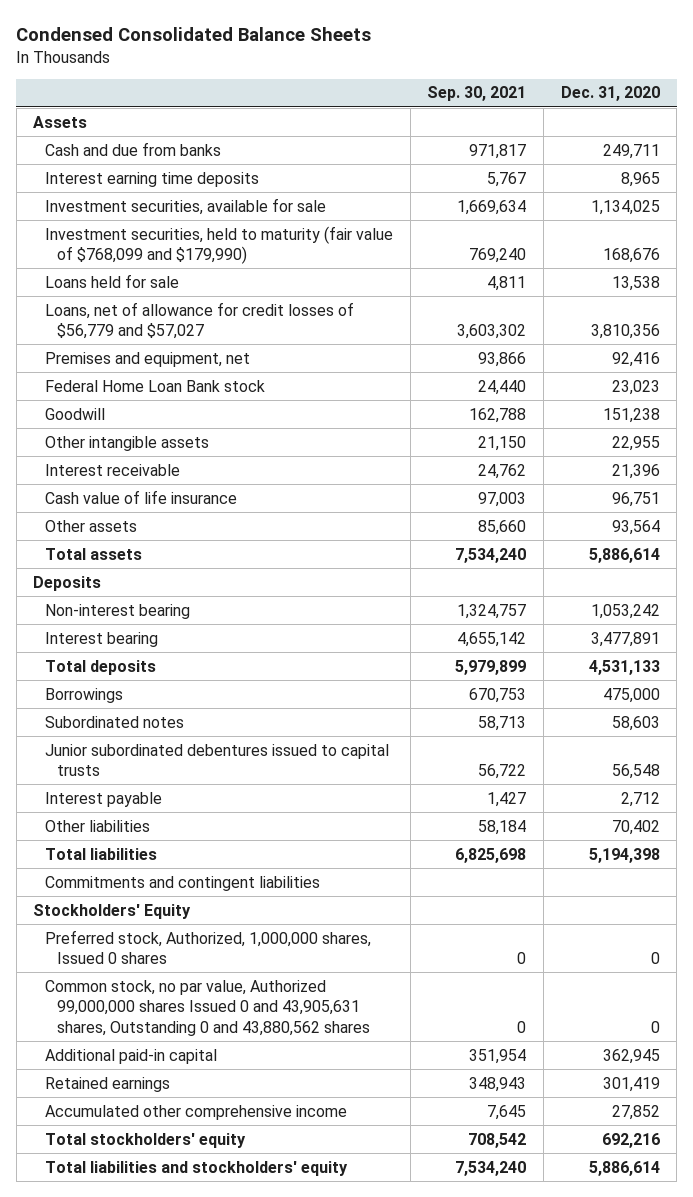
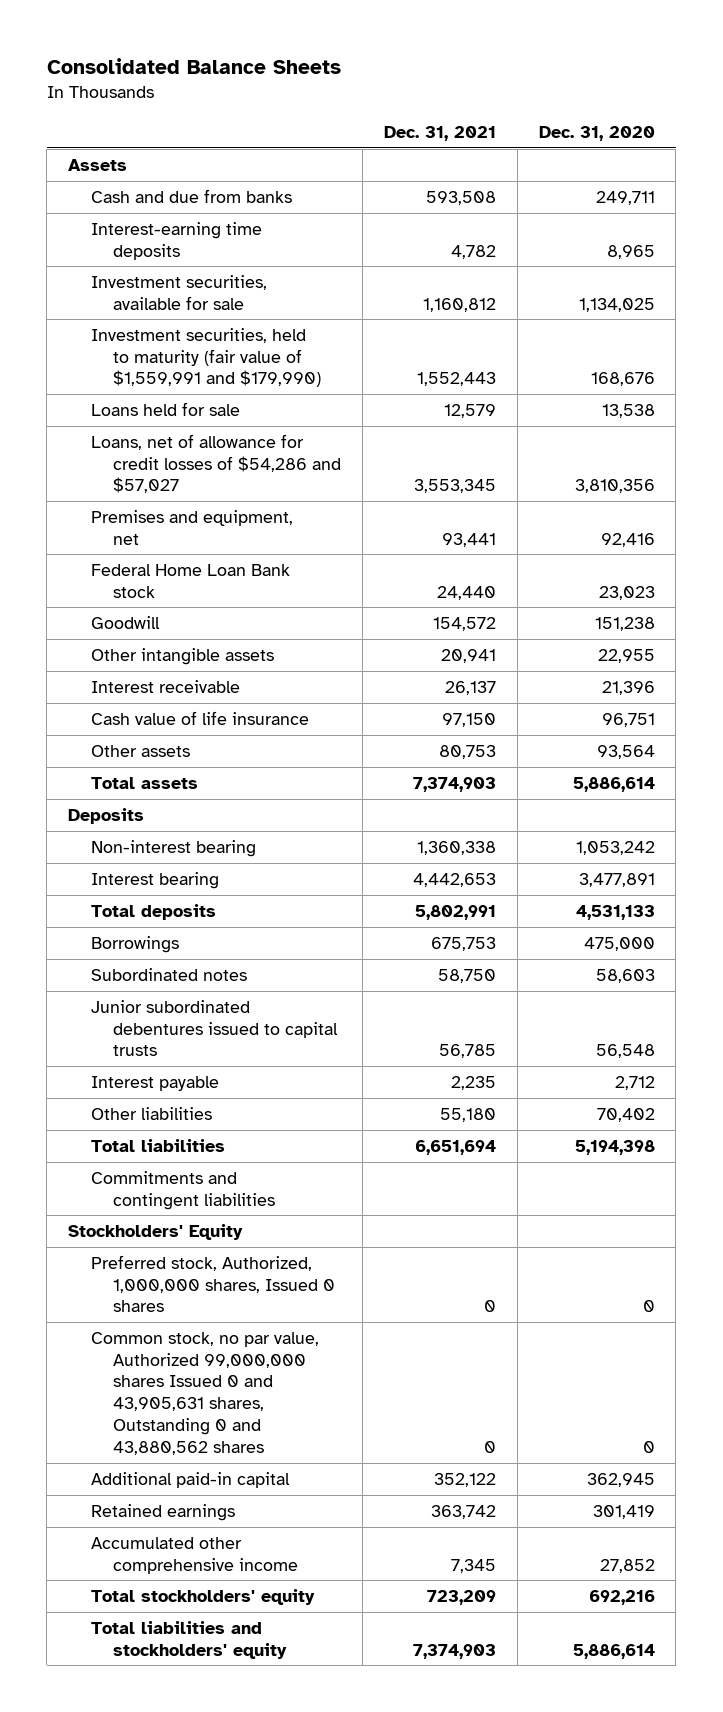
- Condensed Consolidated Balance Sheets
+ Consolidated Balance Sheets
- | Sep. 30, 2021 | Dec. 31, 2020
+ | Dec. 31, 2021 | Dec. 31, 2020
- Interest earning time deposits | 5,767 | 8,965
+ Interest-earning time deposits | 4,782 | 8,965
- Investment securities, held to maturity (fair value of $768,099 and $179,990) | 769,240 | 168,676
+ Investment securities, held to maturity (fair value of $1,559,991 and $179,990) | 1,552,443 | 168,676
- Loans, net of allowance for credit losses of $56,779 and $57,027 | 3,603,302 | 3,810,356
+ Loans, net of allowance for credit losses of $54,286 and $57,027 | 3,553,345 | 3,810,356

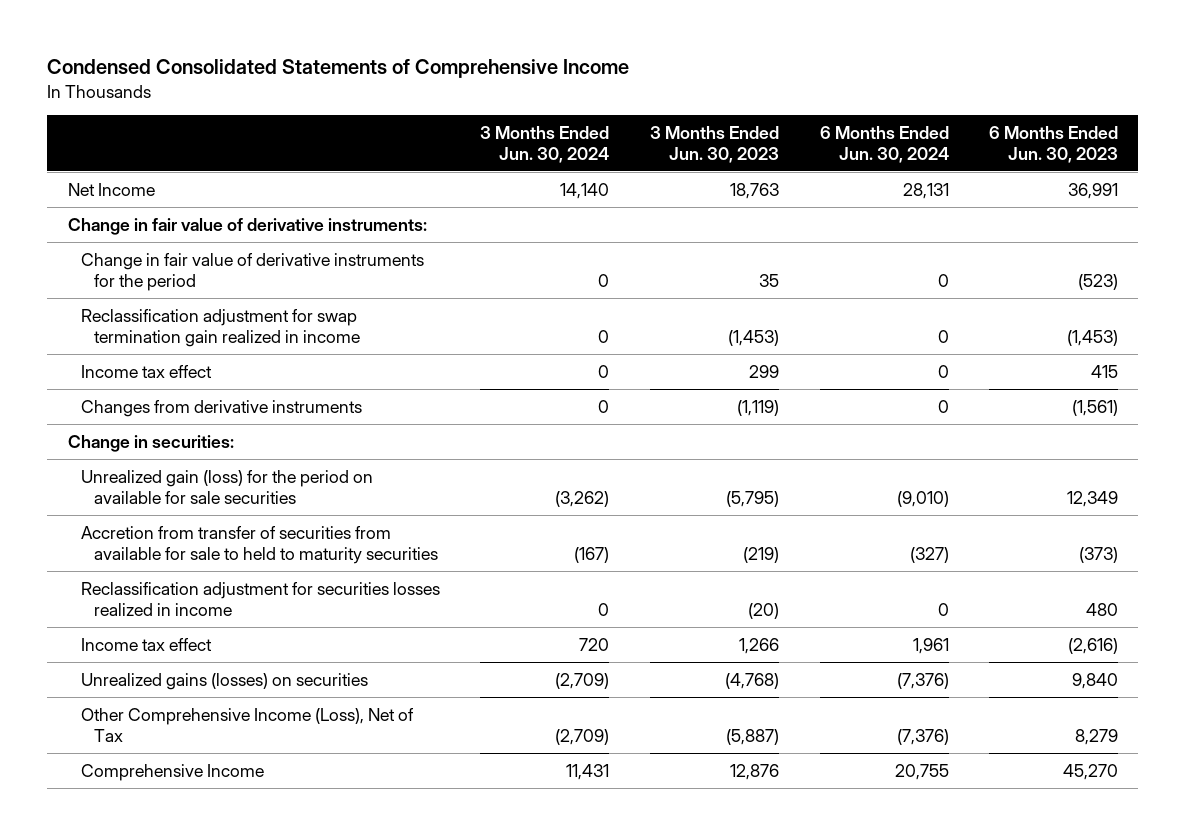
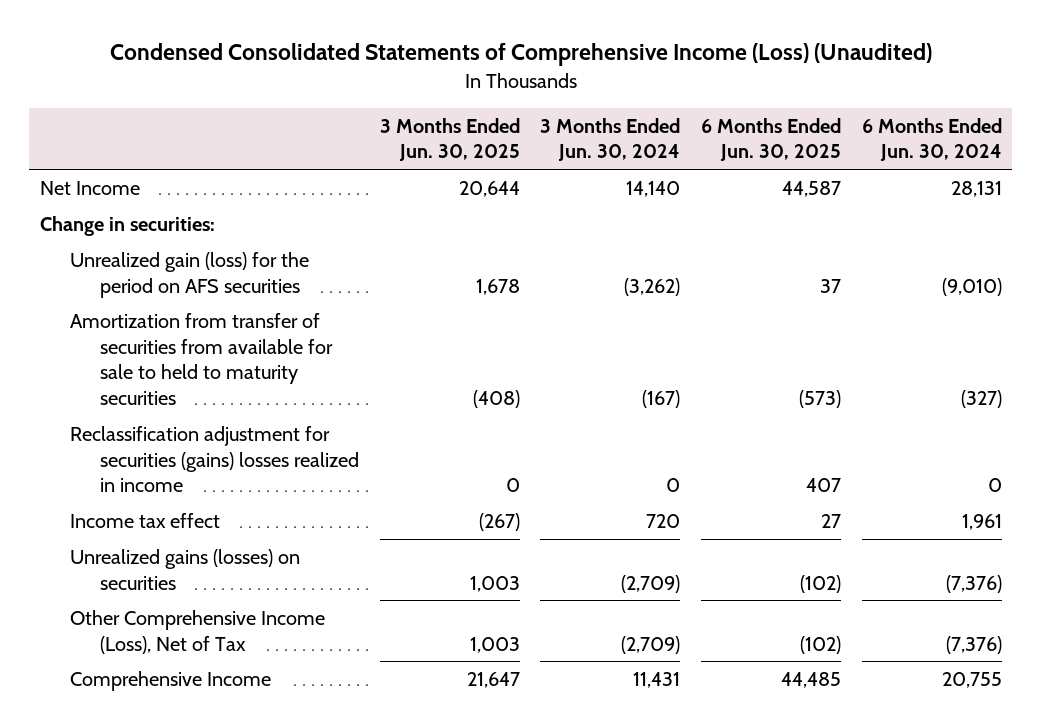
- Condensed Consolidated Statements of Comprehensive Income
+ Condensed Consolidated Statements of Comprehensive Income (Loss) (Unaudited)
- | 3 Months Ended Jun. 30, 2024 | 3 Months Ended Jun. 30, 2023 | 6 Months Ended Jun. 30, 2024 | 6 Months Ended Jun. 30, 2023
+ | 3 Months Ended Jun. 30, 2025 | 3 Months Ended Jun. 30, 2024 | 6 Months Ended Jun. 30, 2025 | 6 Months Ended Jun. 30, 2024
- Change in fair value of derivative instruments:
- Change in fair value of derivative instruments for the period | 0 | 35 | 0 | (523)
- Reclassification adjustment for swap termination gain realized in income | 0 | (1,453) | 0 | (1,453)
- Income tax effect | 0 | 299 | 0 | 415
- Changes from derivative instruments | 0 | (1,119) | 0 | (1,561)
- Unrealized gain (loss) for the period on available for sale securities | (3,262) | (5,795) | (9,010) | 12,349
- Accretion from transfer of securities from available for sale to held to maturity securities | (167) | (219) | (327) | (373)
- Reclassification adjustment for securities losses realized in income | 0 | (20) | 0 | 480
+ Unrealized gain (loss) for the period on AFS securities | 1,678 | (3,262) | 37 | (9,010)
+ Amortization from transfer of securities from available for sale to held to maturity securities | (408) | (167) | (573) | (327)
+ Reclassification adjustment for securities (gains) losses realized in income | 0 | 0 | 407 | 0

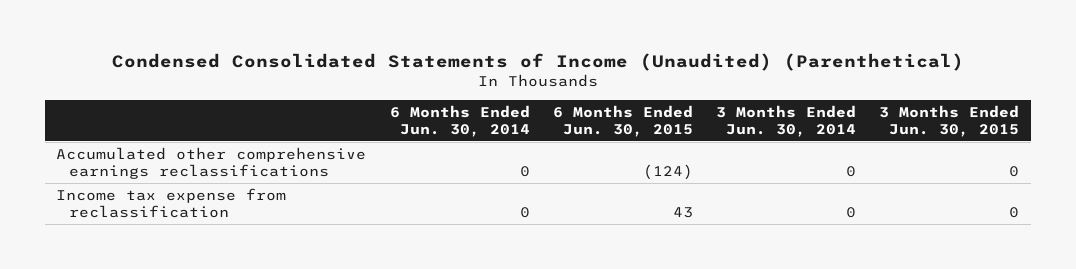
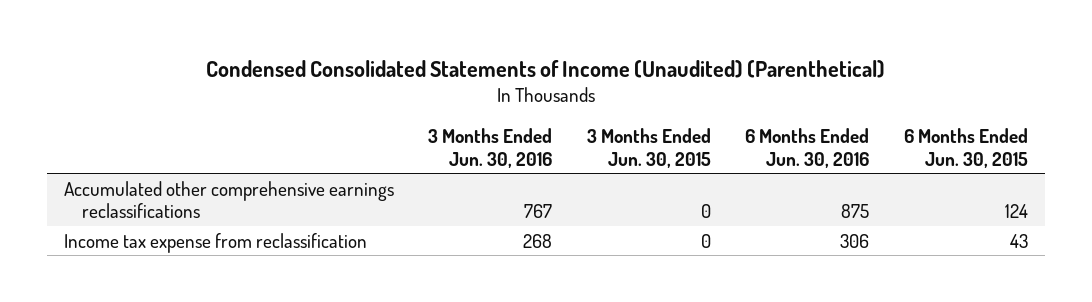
- | 6 Months Ended Jun. 30, 2014 | 6 Months Ended Jun. 30, 2015 | 3 Months Ended Jun. 30, 2014 | 3 Months Ended Jun. 30, 2015
+ | 3 Months Ended Jun. 30, 2016 | 3 Months Ended Jun. 30, 2015 | 6 Months Ended Jun. 30, 2016 | 6 Months Ended Jun. 30, 2015
- Accumulated other comprehensive earnings reclassifications | 0 | (124) | 0 | 0
+ Accumulated other comprehensive earnings reclassifications | 767 | 0 | 875 | 124

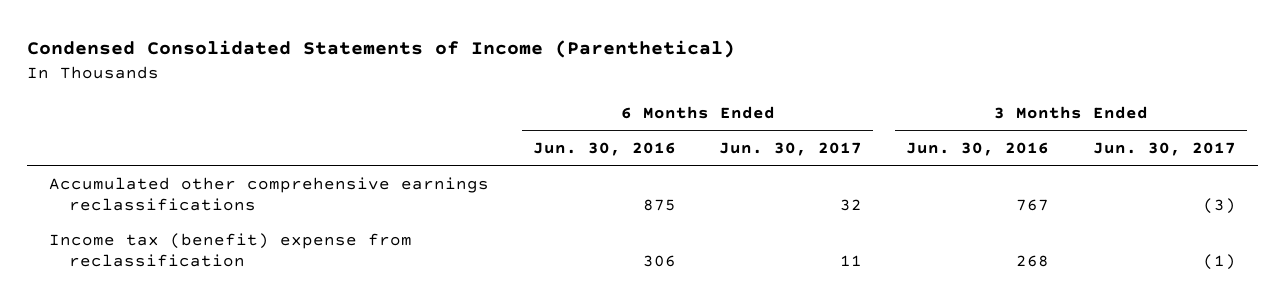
- Condensed Consolidated Statements of Income (Unaudited) (Parenthetical)
+ Condensed Consolidated Statements of Income (Parenthetical)
- | 3 Months Ended Jun. 30, 2016 | 3 Months Ended Jun. 30, 2015 | 6 Months Ended Jun. 30, 2016 | 6 Months Ended Jun. 30, 2015
+ | 6 Months Ended Jun. 30, 2016 | 6 Months Ended Jun. 30, 2017 | 3 Months Ended Jun. 30, 2016 | 3 Months Ended Jun. 30, 2017
- Income tax expense from reclassification | 268 | 0 | 306 | 43
+ Income tax (benefit) expense from reclassification | 306 | 11 | 268 | (1)

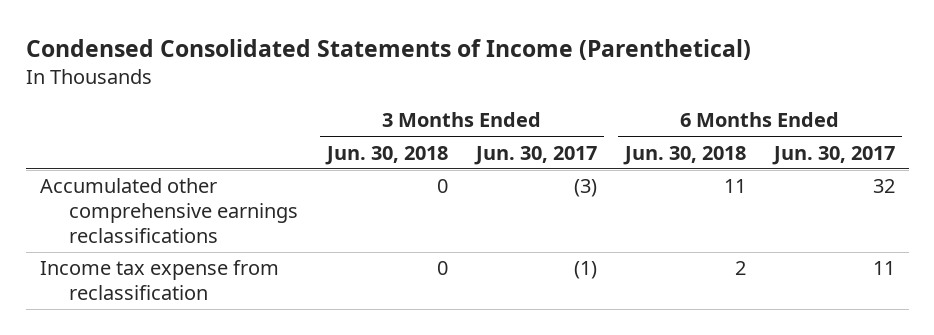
- | 6 Months Ended Jun. 30, 2016 | 6 Months Ended Jun. 30, 2017 | 3 Months Ended Jun. 30, 2016 | 3 Months Ended Jun. 30, 2017
+ | 3 Months Ended Jun. 30, 2018 | 3 Months Ended Jun. 30, 2017 | 6 Months Ended Jun. 30, 2018 | 6 Months Ended Jun. 30, 2017
- Income tax (benefit) expense from reclassification | 306 | 11 | 268 | (1)
+ Income tax expense from reclassification | 0 | (1) | 2 | 11

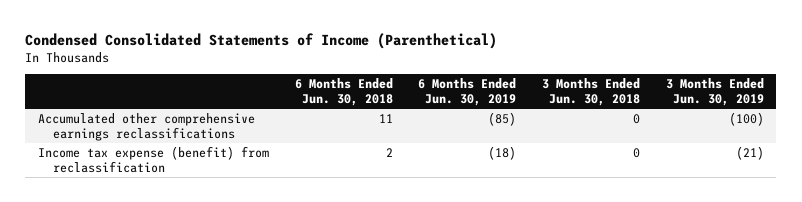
- | 3 Months Ended Jun. 30, 2018 | 3 Months Ended Jun. 30, 2017 | 6 Months Ended Jun. 30, 2018 | 6 Months Ended Jun. 30, 2017
+ | 6 Months Ended Jun. 30, 2018 | 6 Months Ended Jun. 30, 2019 | 3 Months Ended Jun. 30, 2018 | 3 Months Ended Jun. 30, 2019
- Income tax expense from reclassification | 0 | (1) | 2 | 11
+ Income tax expense (benefit) from reclassification | 2 | (18) | 0 | (21)

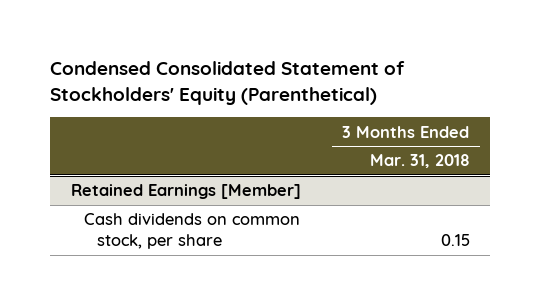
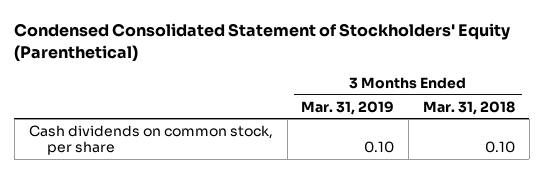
- | 3 Months Ended Mar. 31, 2018
+ | 3 Months Ended Mar. 31, 2019 | 3 Months Ended Mar. 31, 2018
- Retained Earnings [Member]
- Cash dividends on common stock, per share | 0.15
+ Cash dividends on common stock, per share | 0.10 | 0.10

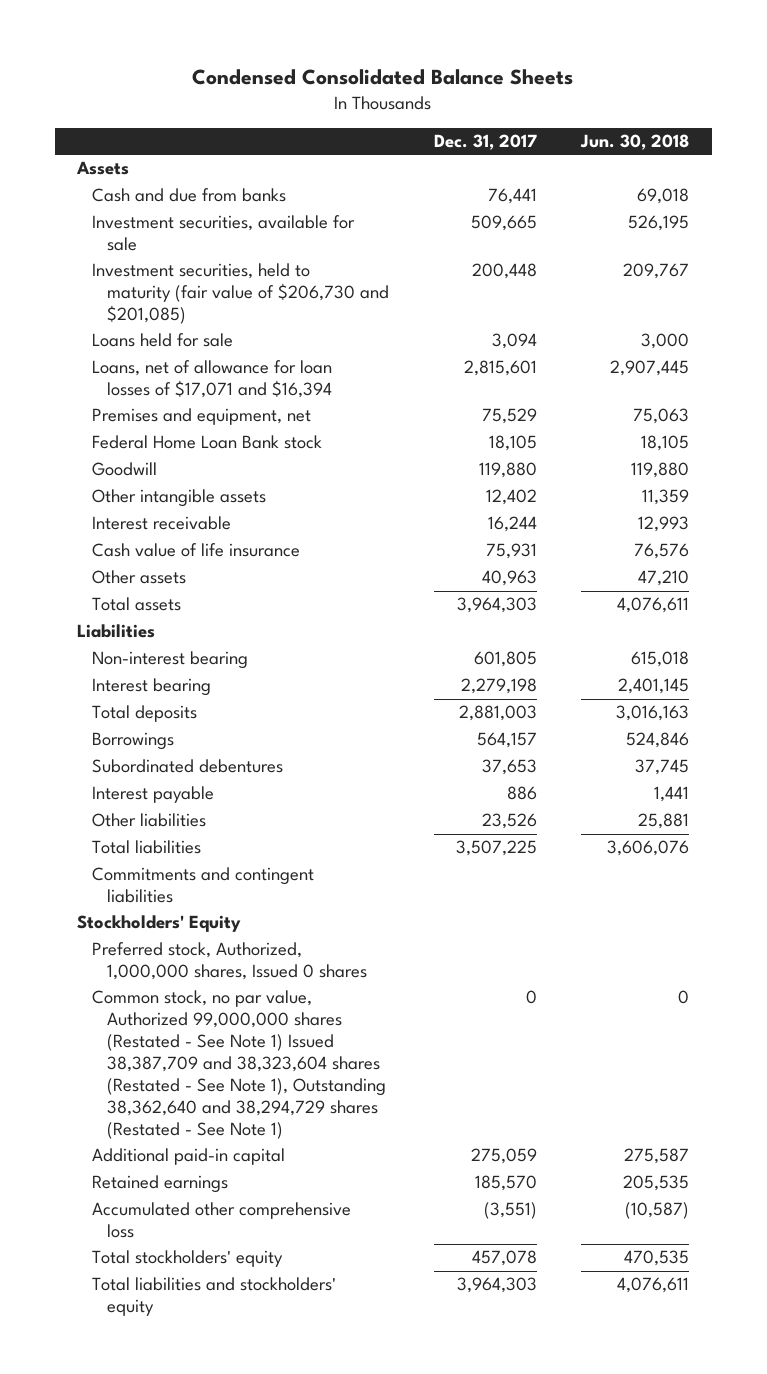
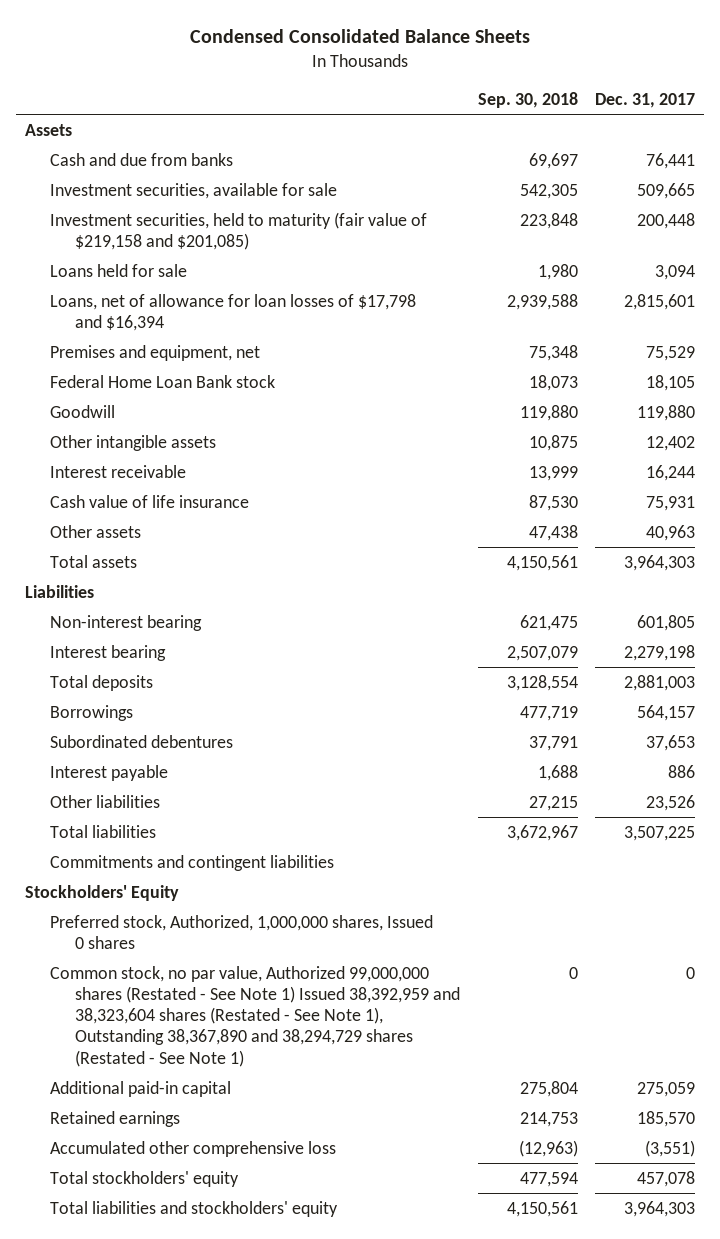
- | Dec. 31, 2017 | Jun. 30, 2018
+ | Sep. 30, 2018 | Dec. 31, 2017
- Investment securities, held to maturity (fair value of $206,730 and $201,085) | 200,448 | 209,767
+ Investment securities, held to maturity (fair value of $219,158 and $201,085) | 223,848 | 200,448
- Loans, net of allowance for loan losses of $17,071 and $16,394 | 2,815,601 | 2,907,445
+ Loans, net of allowance for loan losses of $17,798 and $16,394 | 2,939,588 | 2,815,601
- Common stock, no par value, Authorized 99,000,000 shares (Restated - See Note 1) Issued 38,387,709 and 38,323,604 shares (Restated - See Note 1), Outstanding 38,362,640 and 38,294,729 shares (Restated - See Note 1) | 0 | 0
+ Common stock, no par value, Authorized 99,000,000 shares (Restated - See Note 1) Issued 38,392,959 and 38,323,604 shares (Restated - See Note 1), Outstanding 38,367,890 and 38,294,729 shares (Restated - See Note 1) | 0 | 0

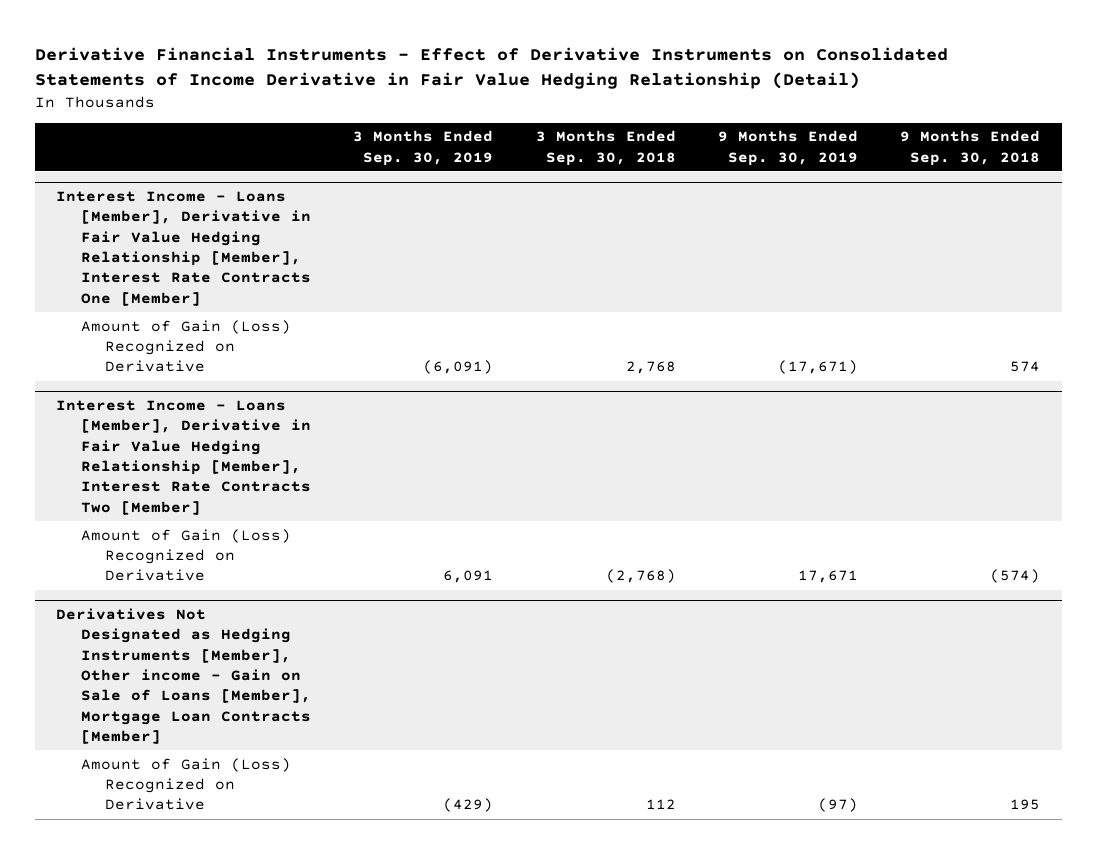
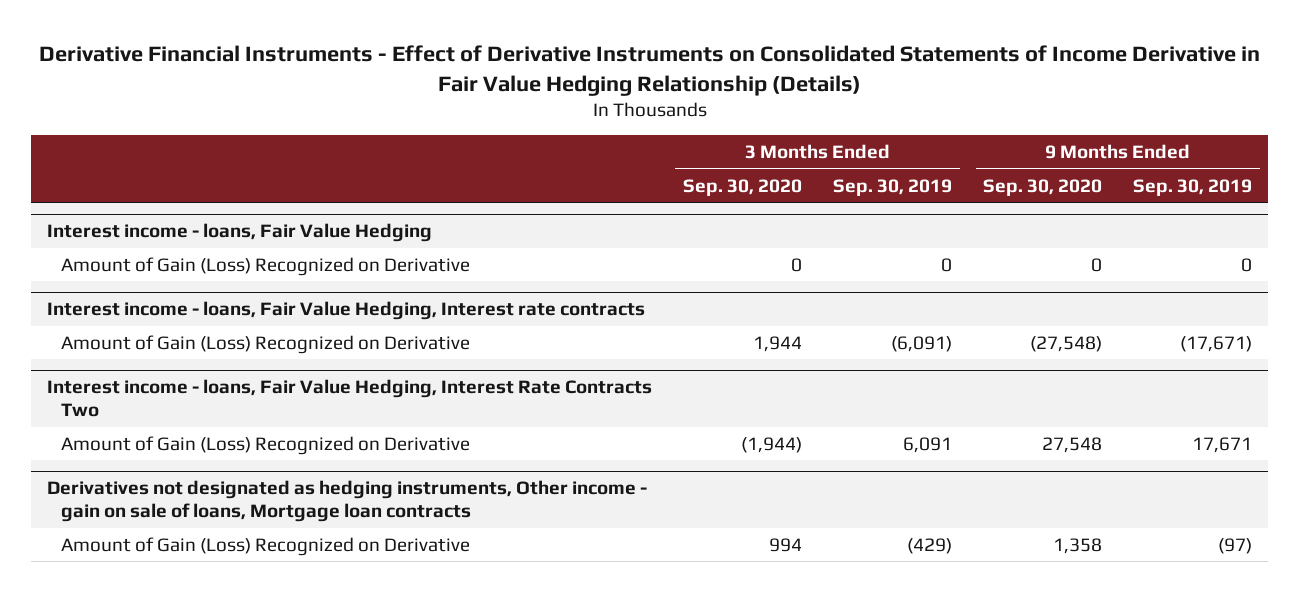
- Derivative Financial Instruments - Effect of Derivative Instruments on Consolidated Statements of Income Derivative in Fair Value Hedging Relationship (Detail)
+ Derivative Financial Instruments - Effect of Derivative Instruments on Consolidated Statements of Income Derivative in Fair Value Hedging Relationship (Details)
- | 3 Months Ended Sep. 30, 2019 | 3 Months Ended Sep. 30, 2018 | 9 Months Ended Sep. 30, 2019 | 9 Months Ended Sep. 30, 2018
+ | 3 Months Ended Sep. 30, 2020 | 3 Months Ended Sep. 30, 2019 | 9 Months Ended Sep. 30, 2020 | 9 Months Ended Sep. 30, 2019
- Interest Income - Loans [Member], Derivative in Fair Value Hedging Relationship [Member], Interest Rate Contracts One [Member]
+ Interest income - loans, Fair Value Hedging
+ Amount of Gain (Loss) Recognized on Derivative | 0 | 0 | 0 | 0
+ Interest income - loans, Fair Value Hedging, Interest rate contracts
- Interest Income - Loans [Member], Derivative in Fair Value Hedging Relationship [Member], Interest Rate Contracts Two [Member]
+ Interest income - loans, Fair Value Hedging, Interest Rate Contracts Two
- Derivatives Not Designated as Hedging Instruments [Member], Other income - Gain on Sale of Loans [Member], Mortgage Loan Contracts [Member]
+ Derivatives not designated as hedging instruments, Other income - gain on sale of loans, Mortgage loan contracts

